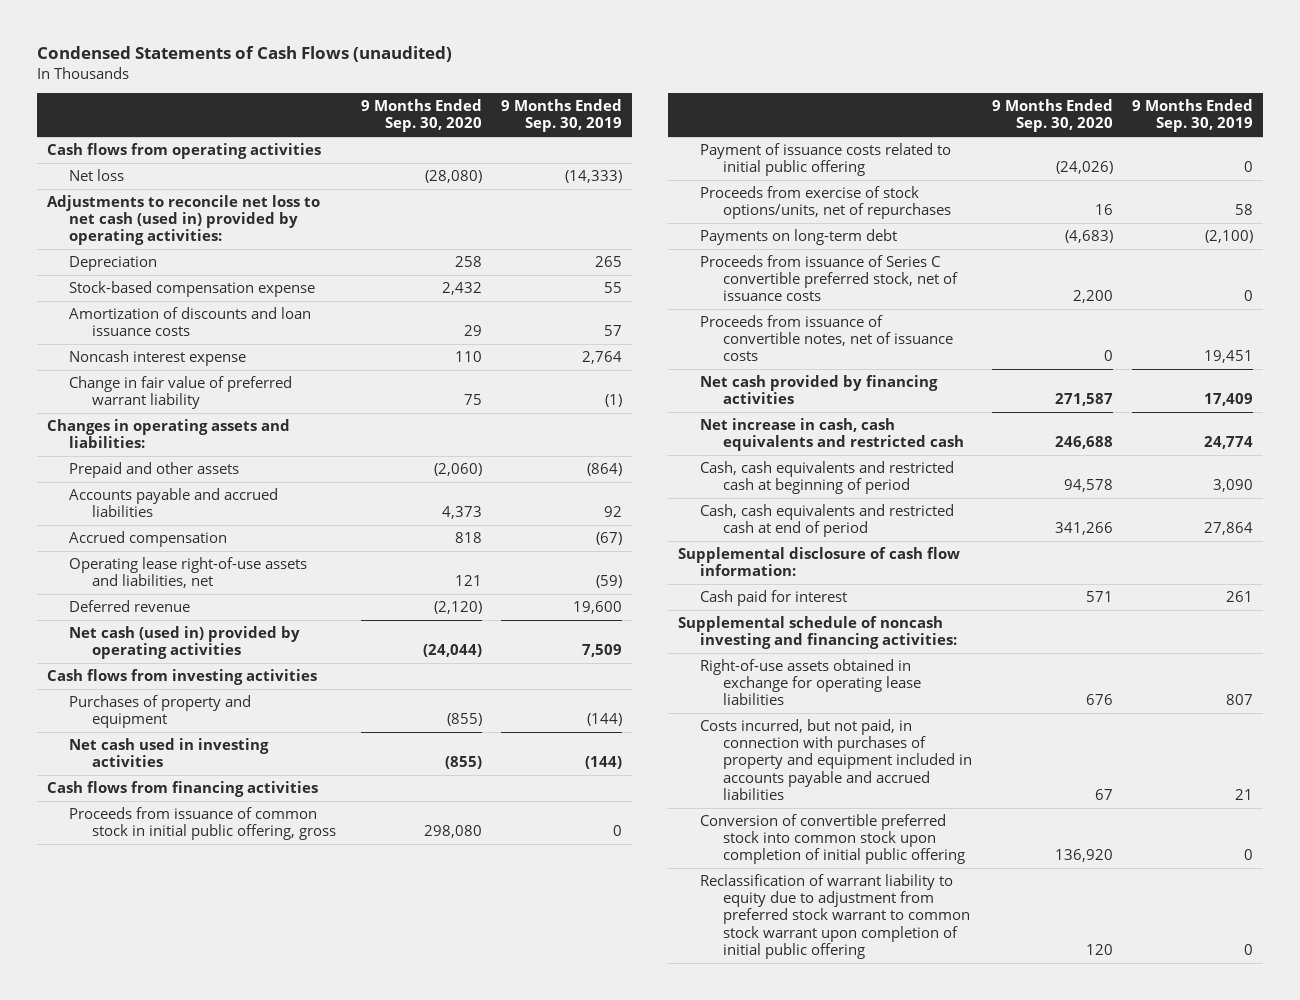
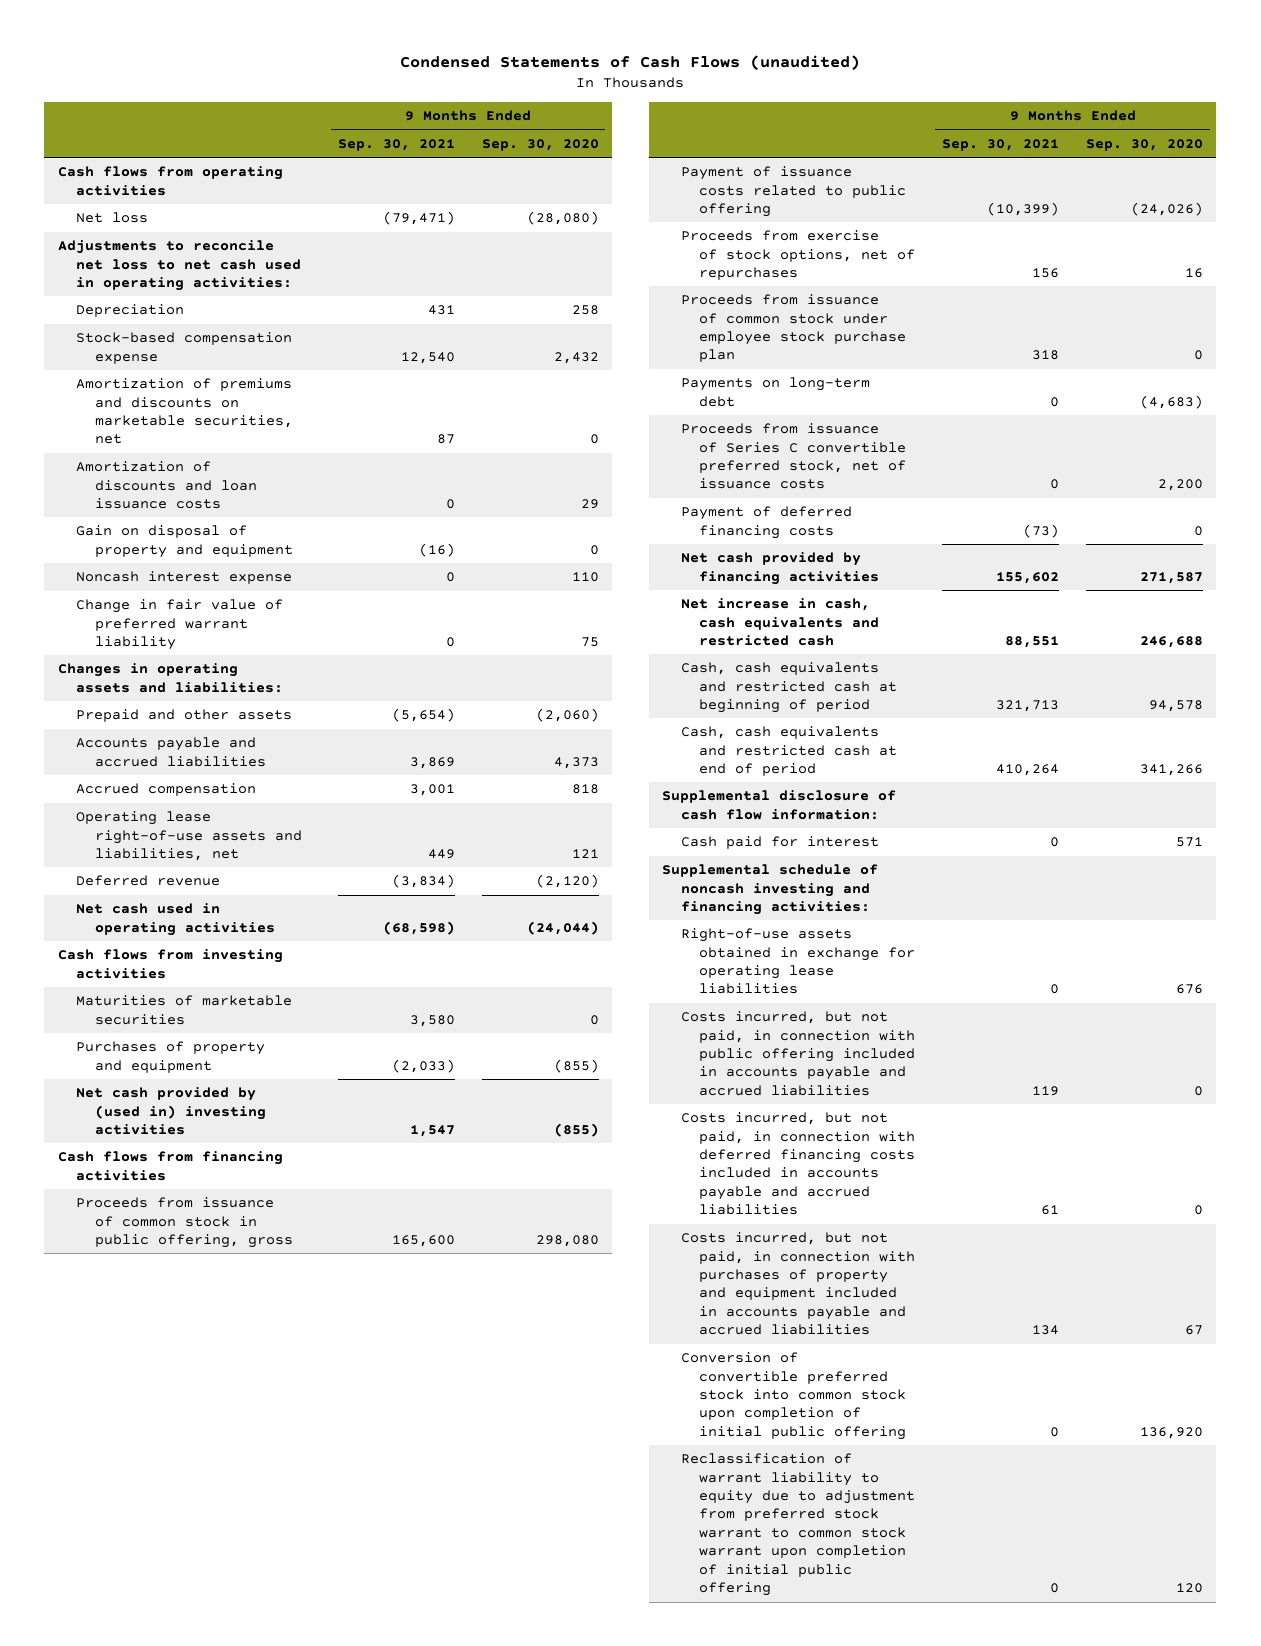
- | 9 Months Ended Sep. 30, 2020 | 9 Months Ended Sep. 30, 2019
+ | 9 Months Ended Sep. 30, 2021 | 9 Months Ended Sep. 30, 2020
- Adjustments to reconcile net loss to net cash (used in) provided by operating activities:
+ Adjustments to reconcile net loss to net cash used in operating activities:
+ Amortization of premiums and discounts on marketable securities, net | 87 | 0
+ Gain on disposal of property and equipment | (16) | 0
- Net cash (used in) provided by operating activities | (24,044) | 7,509
+ Net cash used in operating activities | (68,598) | (24,044)
+ Maturities of marketable securities | 3,580 | 0
- Net cash used in investing activities | (855) | (144)
+ Net cash provided by (used in) investing activities | 1,547 | (855)
- Proceeds from issuance of common stock in initial public offering, gross | 298,080 | 0
- Payment of issuance costs related to initial public offering | (24,026) | 0
- Proceeds from exercise of stock options/units, net of repurchases | 16 | 58
+ Proceeds from issuance of common stock in public offering, gross | 165,600 | 298,080
+ Payment of issuance costs related to public offering | (10,399) | (24,026)
+ Proceeds from exercise of stock options, net of repurchases | 156 | 16
+ Proceeds from issuance of common stock under employee stock purchase plan | 318 | 0
- Proceeds from issuance of convertible notes, net of issuance costs | 0 | 19,451
+ Payment of deferred financing costs | (73) | 0
+ Costs incurred, but not paid, in connection with public offering included in accounts payable and accrued liabilities | 119 | 0
+ Costs incurred, but not paid, in connection with deferred financing costs included in accounts payable and accrued liabilities | 61 | 0

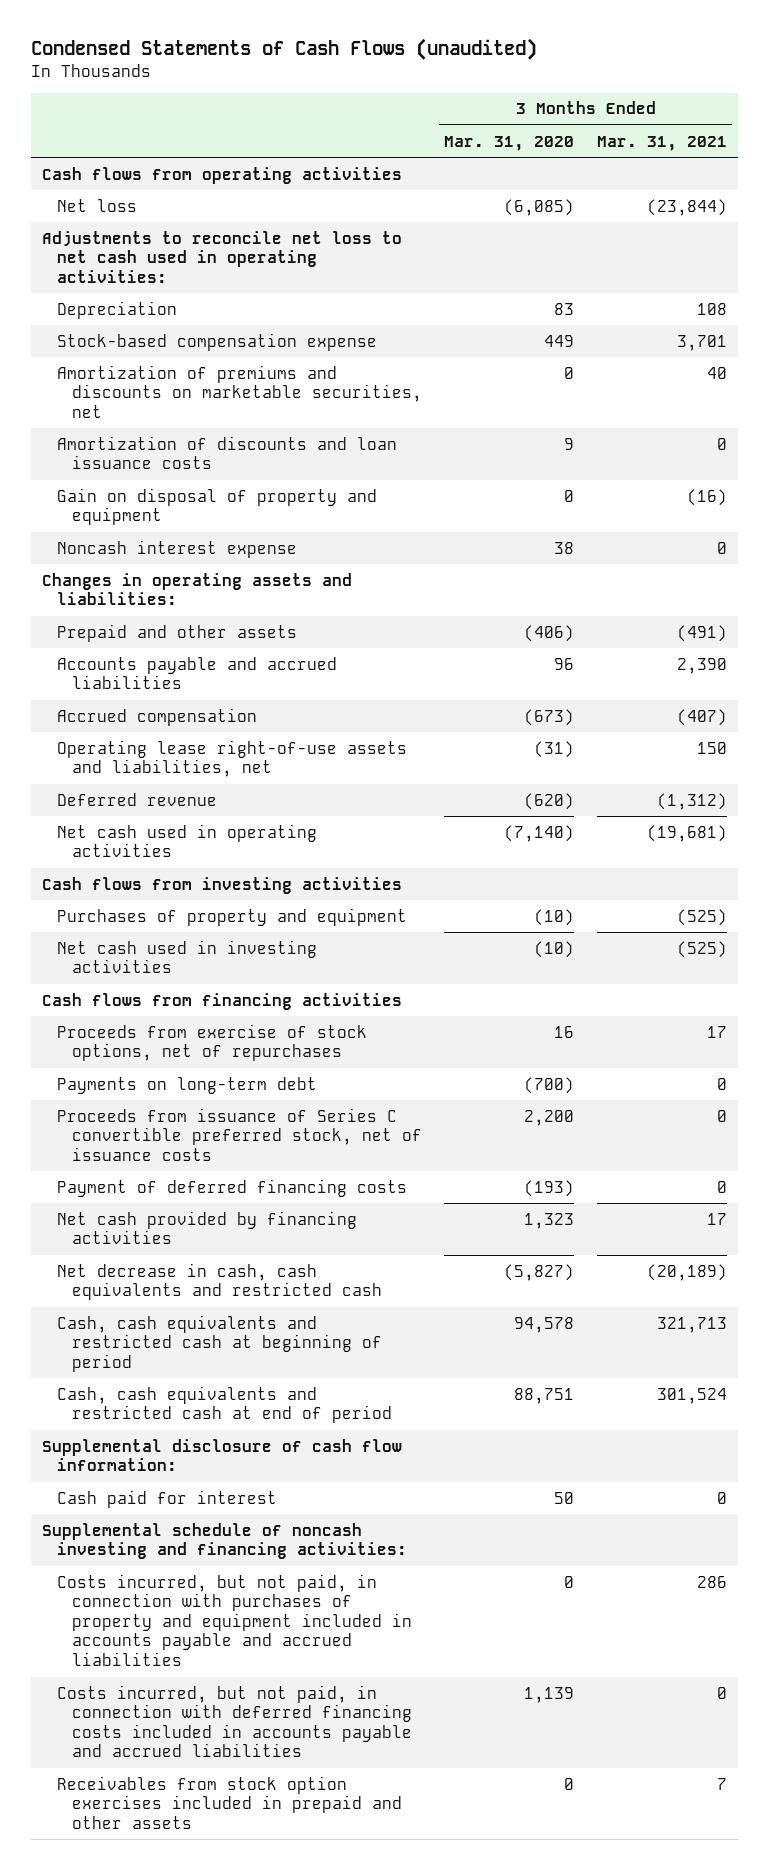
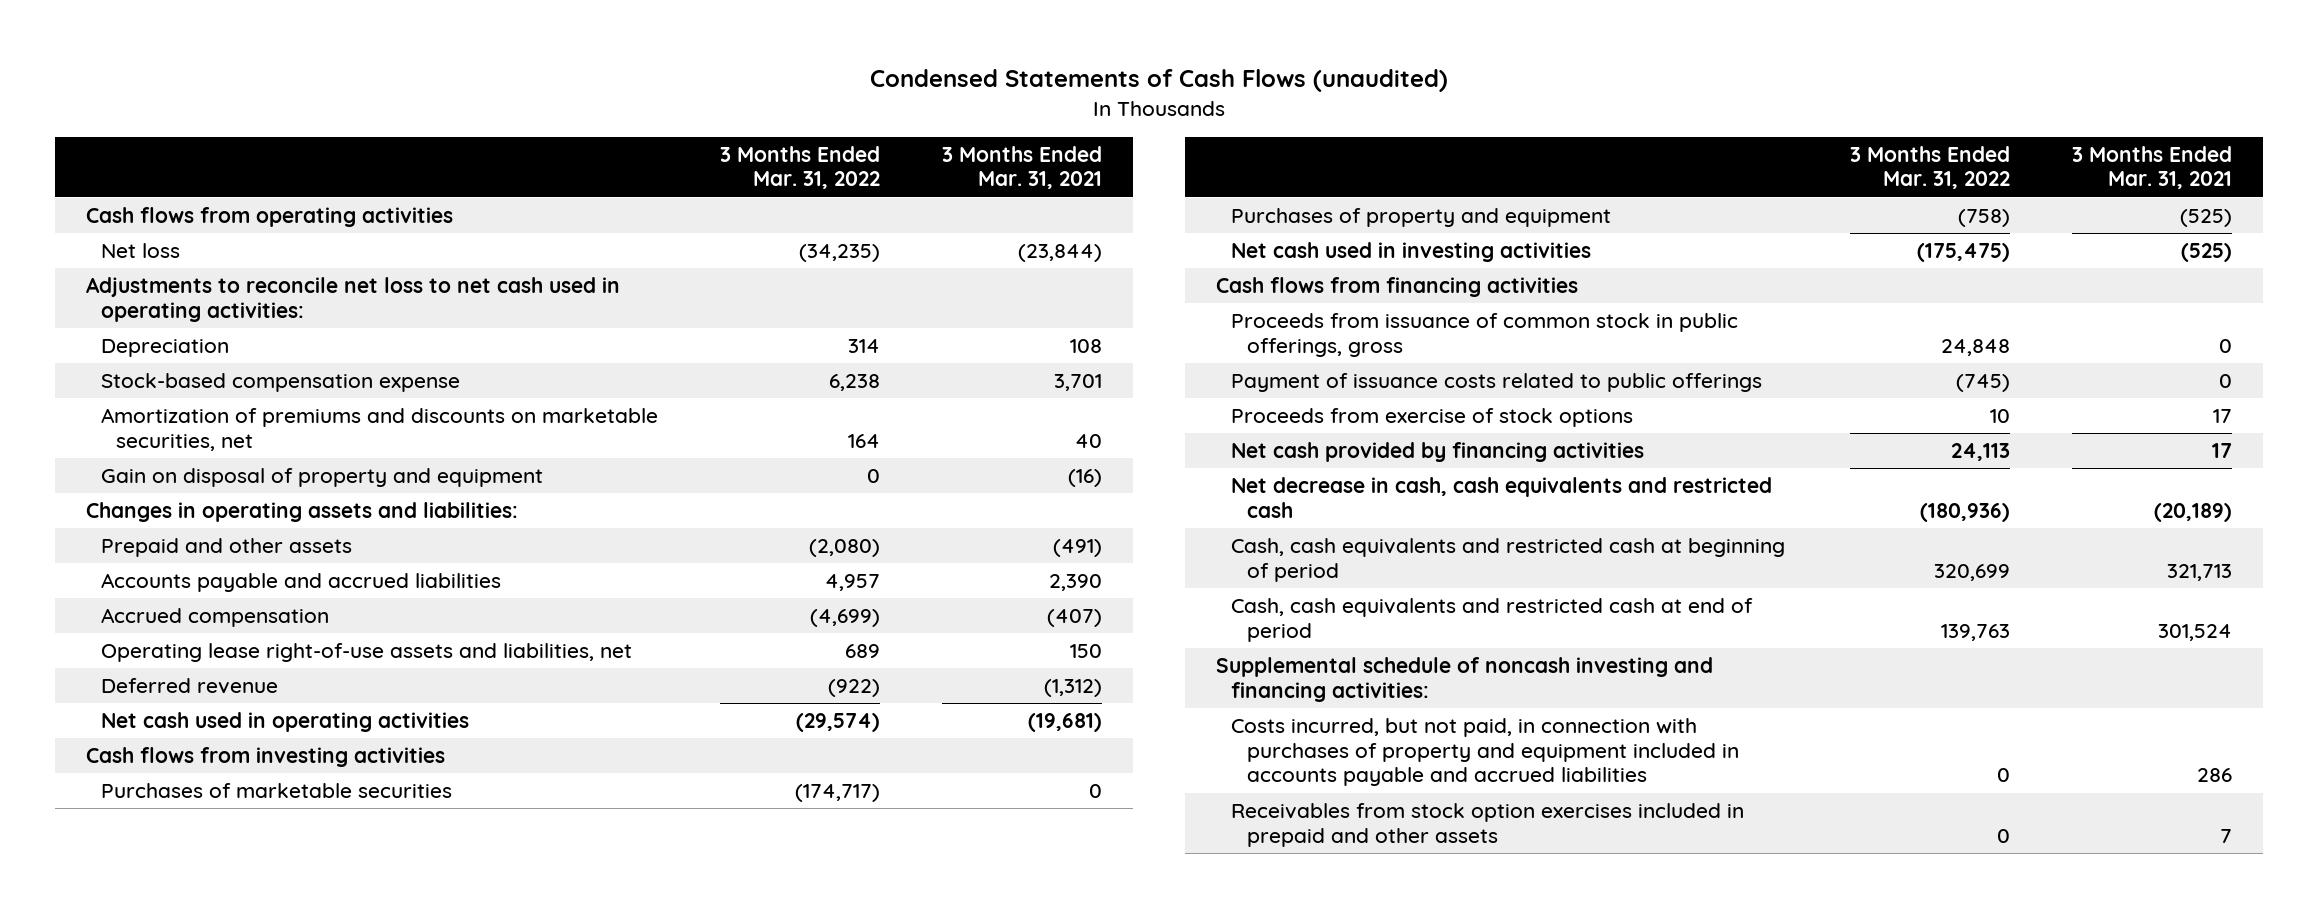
- | 3 Months Ended Mar. 31, 2020 | 3 Months Ended Mar. 31, 2021
+ | 3 Months Ended Mar. 31, 2022 | 3 Months Ended Mar. 31, 2021
- Amortization of discounts and loan issuance costs | 9 | 0
- Noncash interest expense | 38 | 0
+ Purchases of marketable securities | (174,717) | 0
- Proceeds from exercise of stock options, net of repurchases | 16 | 17
- Payments on long-term debt | (700) | 0
- Proceeds from issuance of Series C convertible preferred stock, net of issuance costs | 2,200 | 0
- Payment of deferred financing costs | (193) | 0
+ Proceeds from issuance of common stock in public offerings, gross | 24,848 | 0
+ Payment of issuance costs related to public offerings | (745) | 0
+ Proceeds from exercise of stock options | 10 | 17
- Supplemental disclosure of cash flow information:
- Cash paid for interest | 50 | 0
- Costs incurred, but not paid, in connection with deferred financing costs included in accounts payable and accrued liabilities | 1,139 | 0

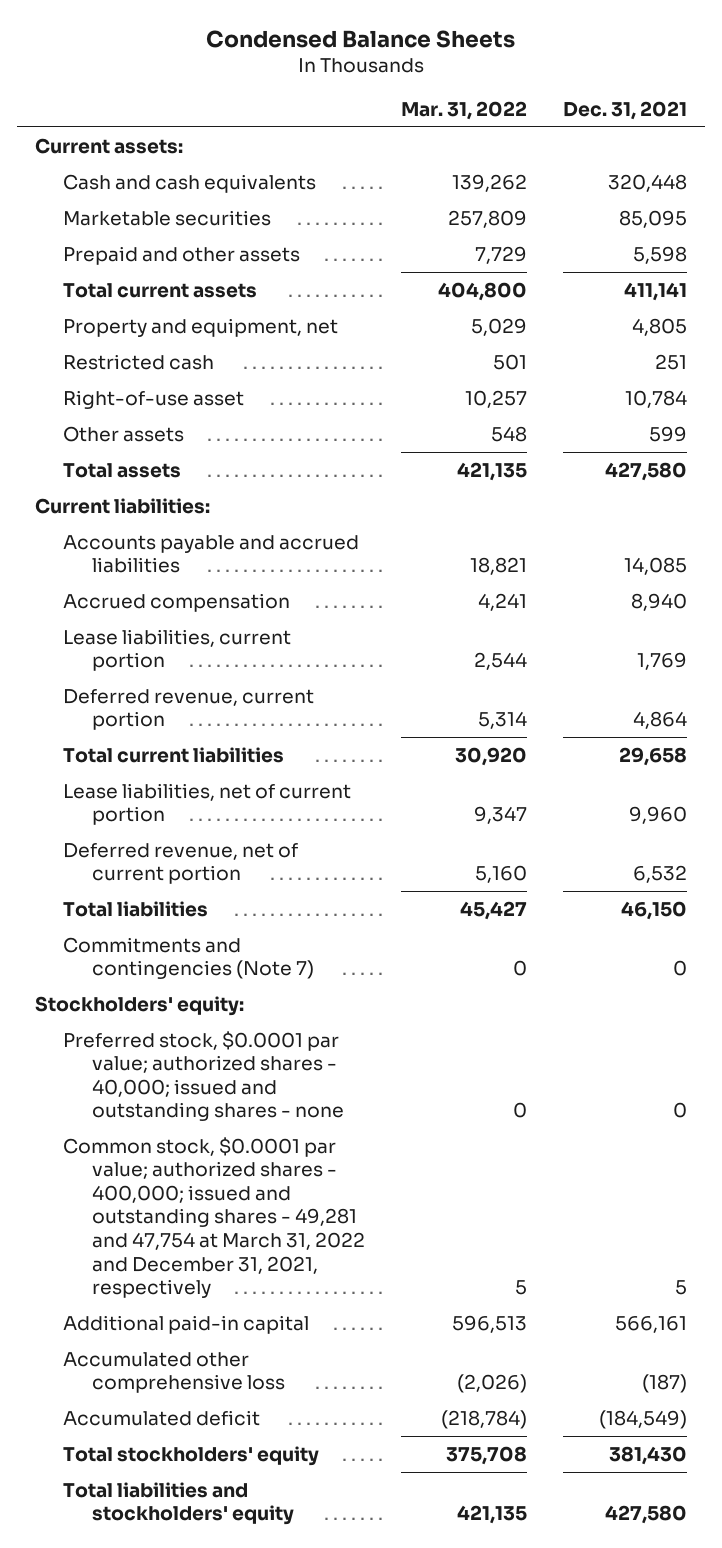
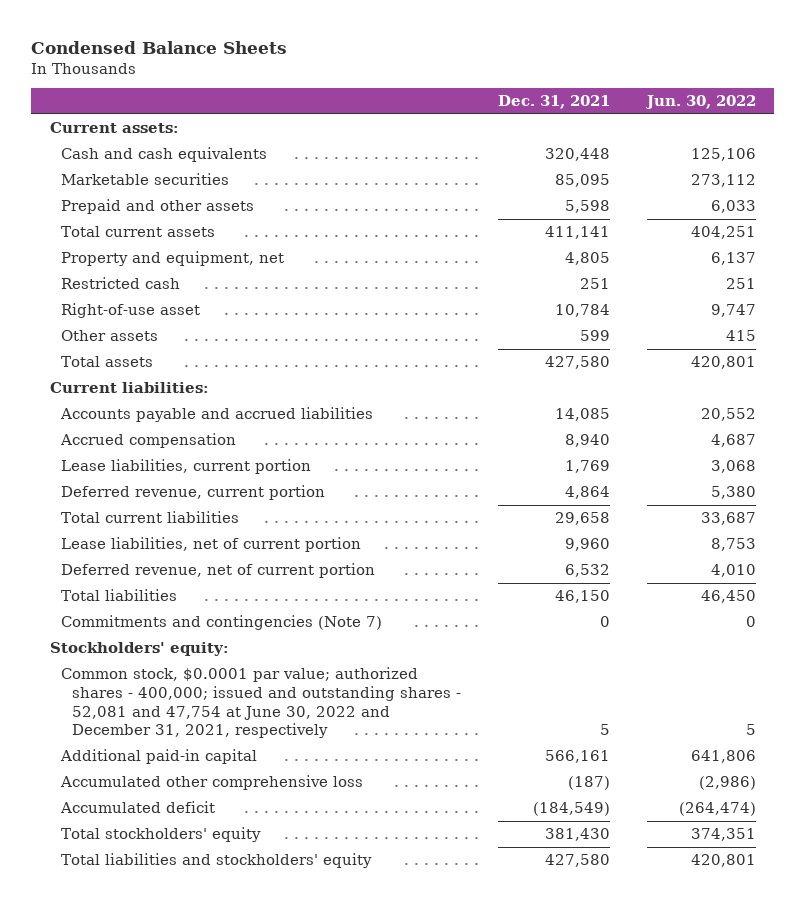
- | Mar. 31, 2022 | Dec. 31, 2021
+ | Dec. 31, 2021 | Jun. 30, 2022
- Preferred stock, $0.0001 par value; authorized shares - 40,000; issued and outstanding shares - none | 0 | 0
- Common stock, $0.0001 par value; authorized shares - 400,000; issued and outstanding shares - 49,281 and 47,754 at March 31, 2022 and December 31, 2021, respectively | 5 | 5
+ Common stock, $0.0001 par value; authorized shares - 400,000; issued and outstanding shares - 52,081 and 47,754 at June 30, 2022 and December 31, 2021, respectively | 5 | 5

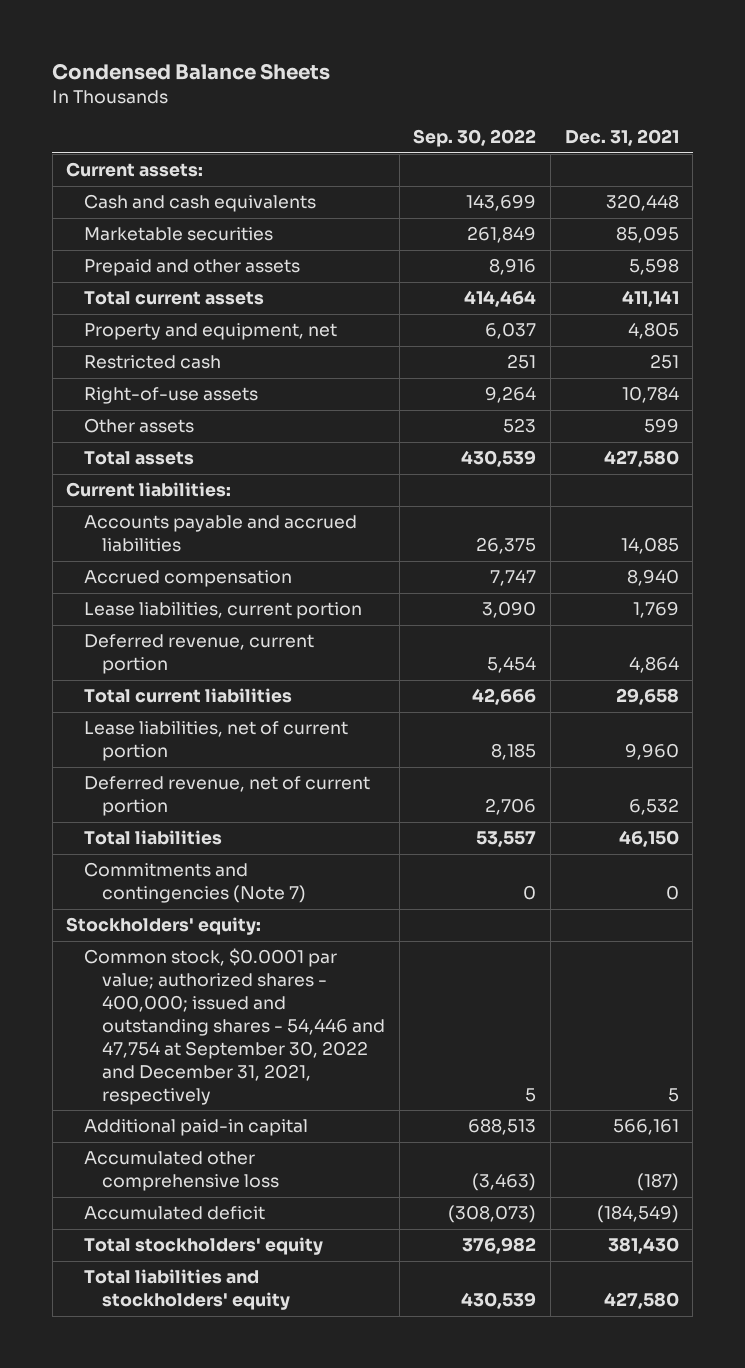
- | Dec. 31, 2021 | Jun. 30, 2022
+ | Sep. 30, 2022 | Dec. 31, 2021
- Right-of-use asset | 10,784 | 9,747
+ Right-of-use assets | 9,264 | 10,784
- Common stock, $0.0001 par value; authorized shares - 400,000; issued and outstanding shares - 52,081 and 47,754 at June 30, 2022 and December 31, 2021, respectively | 5 | 5
+ Common stock, $0.0001 par value; authorized shares - 400,000; issued and outstanding shares - 54,446 and 47,754 at September 30, 2022 and December 31, 2021, respectively | 5 | 5

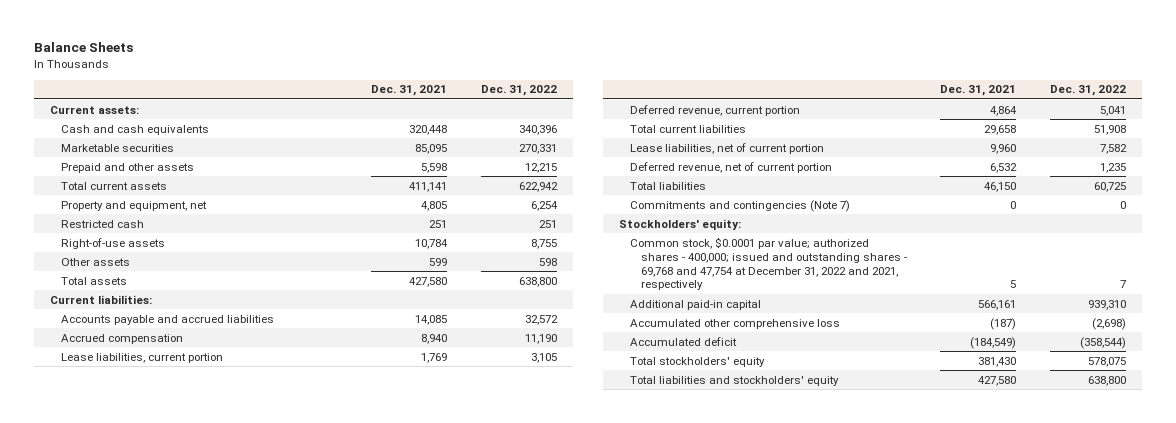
- Condensed Balance Sheets
+ Balance Sheets
- | Sep. 30, 2022 | Dec. 31, 2021
+ | Dec. 31, 2021 | Dec. 31, 2022
- Common stock, $0.0001 par value; authorized shares - 400,000; issued and outstanding shares - 54,446 and 47,754 at September 30, 2022 and December 31, 2021, respectively | 5 | 5
+ Common stock, $0.0001 par value; authorized shares - 400,000; issued and outstanding shares - 69,768 and 47,754 at December 31, 2022 and 2021, respectively | 5 | 7

